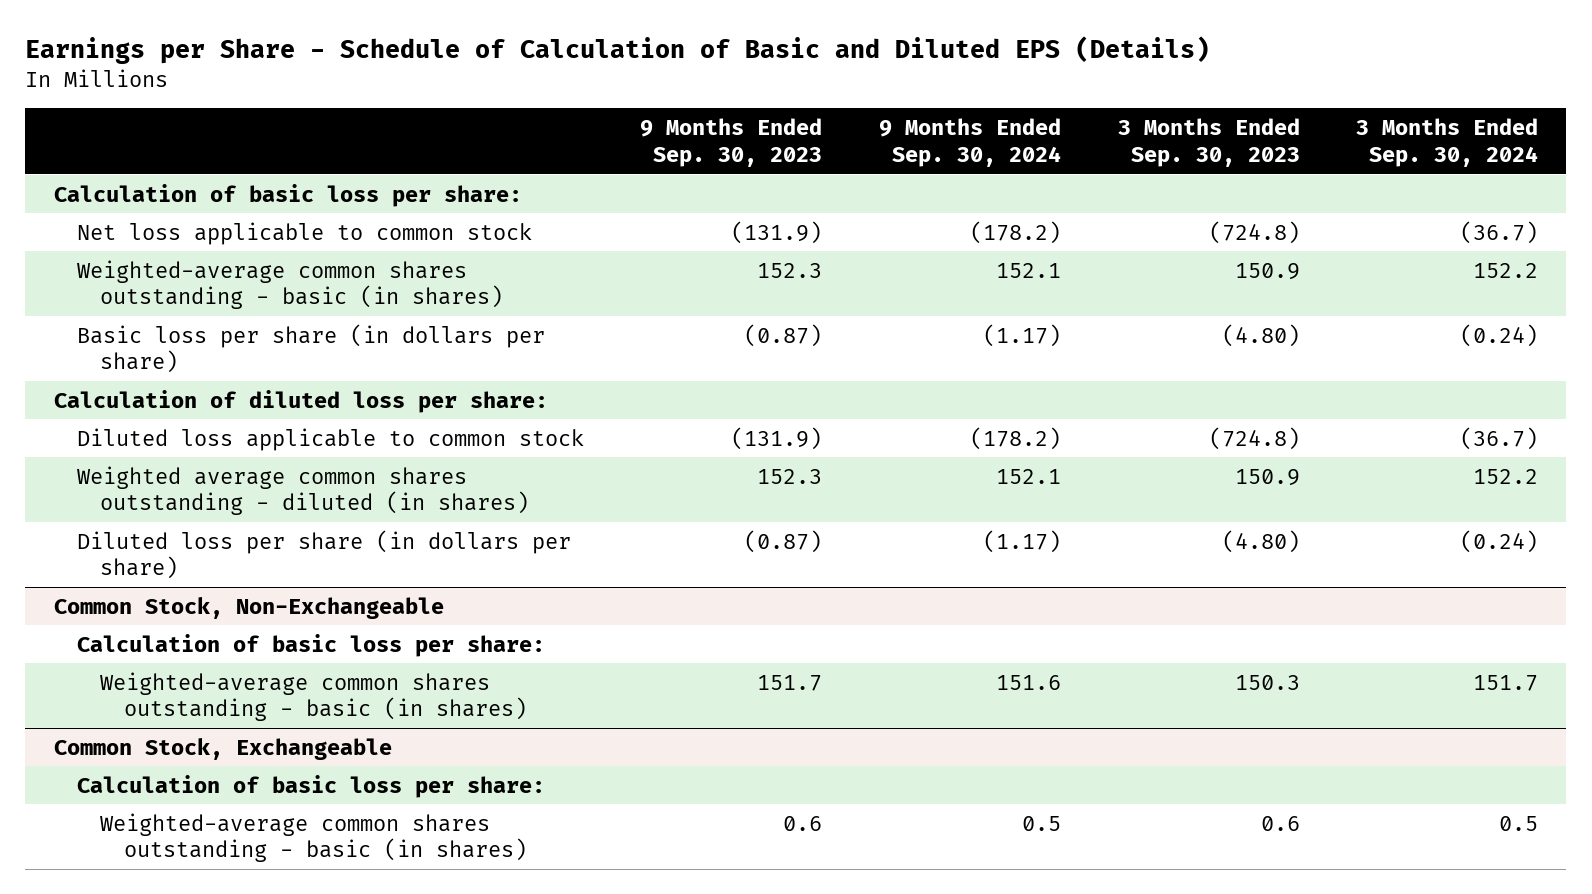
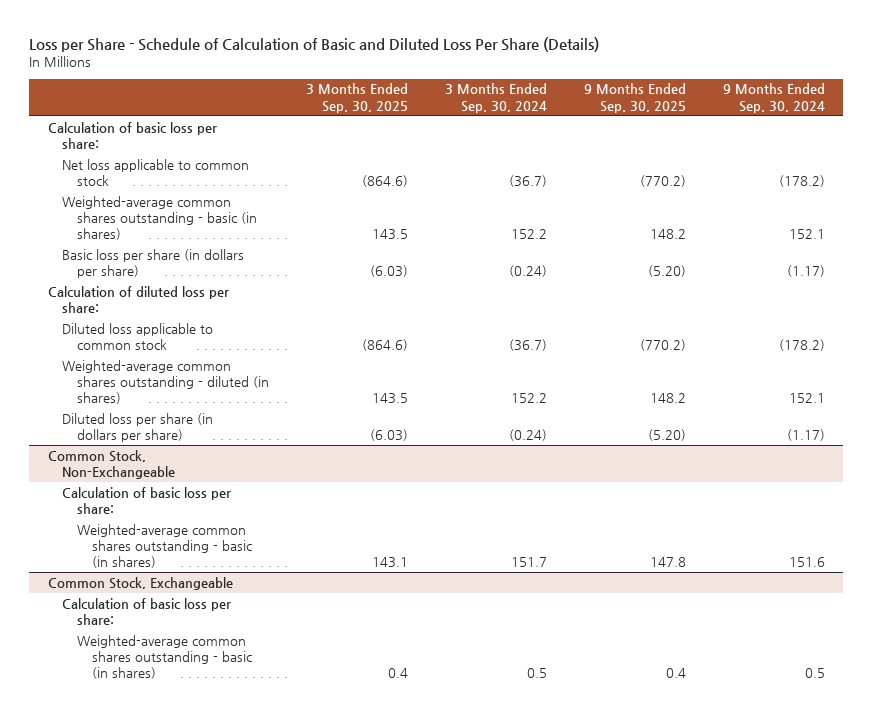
- Earnings per Share - Schedule of Calculation of Basic and Diluted EPS (Details)
+ Loss per Share - Schedule of Calculation of Basic and Diluted Loss Per Share (Details)
- | 9 Months Ended Sep. 30, 2023 | 9 Months Ended Sep. 30, 2024 | 3 Months Ended Sep. 30, 2023 | 3 Months Ended Sep. 30, 2024
+ | 3 Months Ended Sep. 30, 2025 | 3 Months Ended Sep. 30, 2024 | 9 Months Ended Sep. 30, 2025 | 9 Months Ended Sep. 30, 2024
- Weighted average common shares outstanding - diluted (in shares) | 152.3 | 152.1 | 150.9 | 152.2
+ Weighted-average common shares outstanding - diluted (in shares) | 143.5 | 152.2 | 148.2 | 152.1

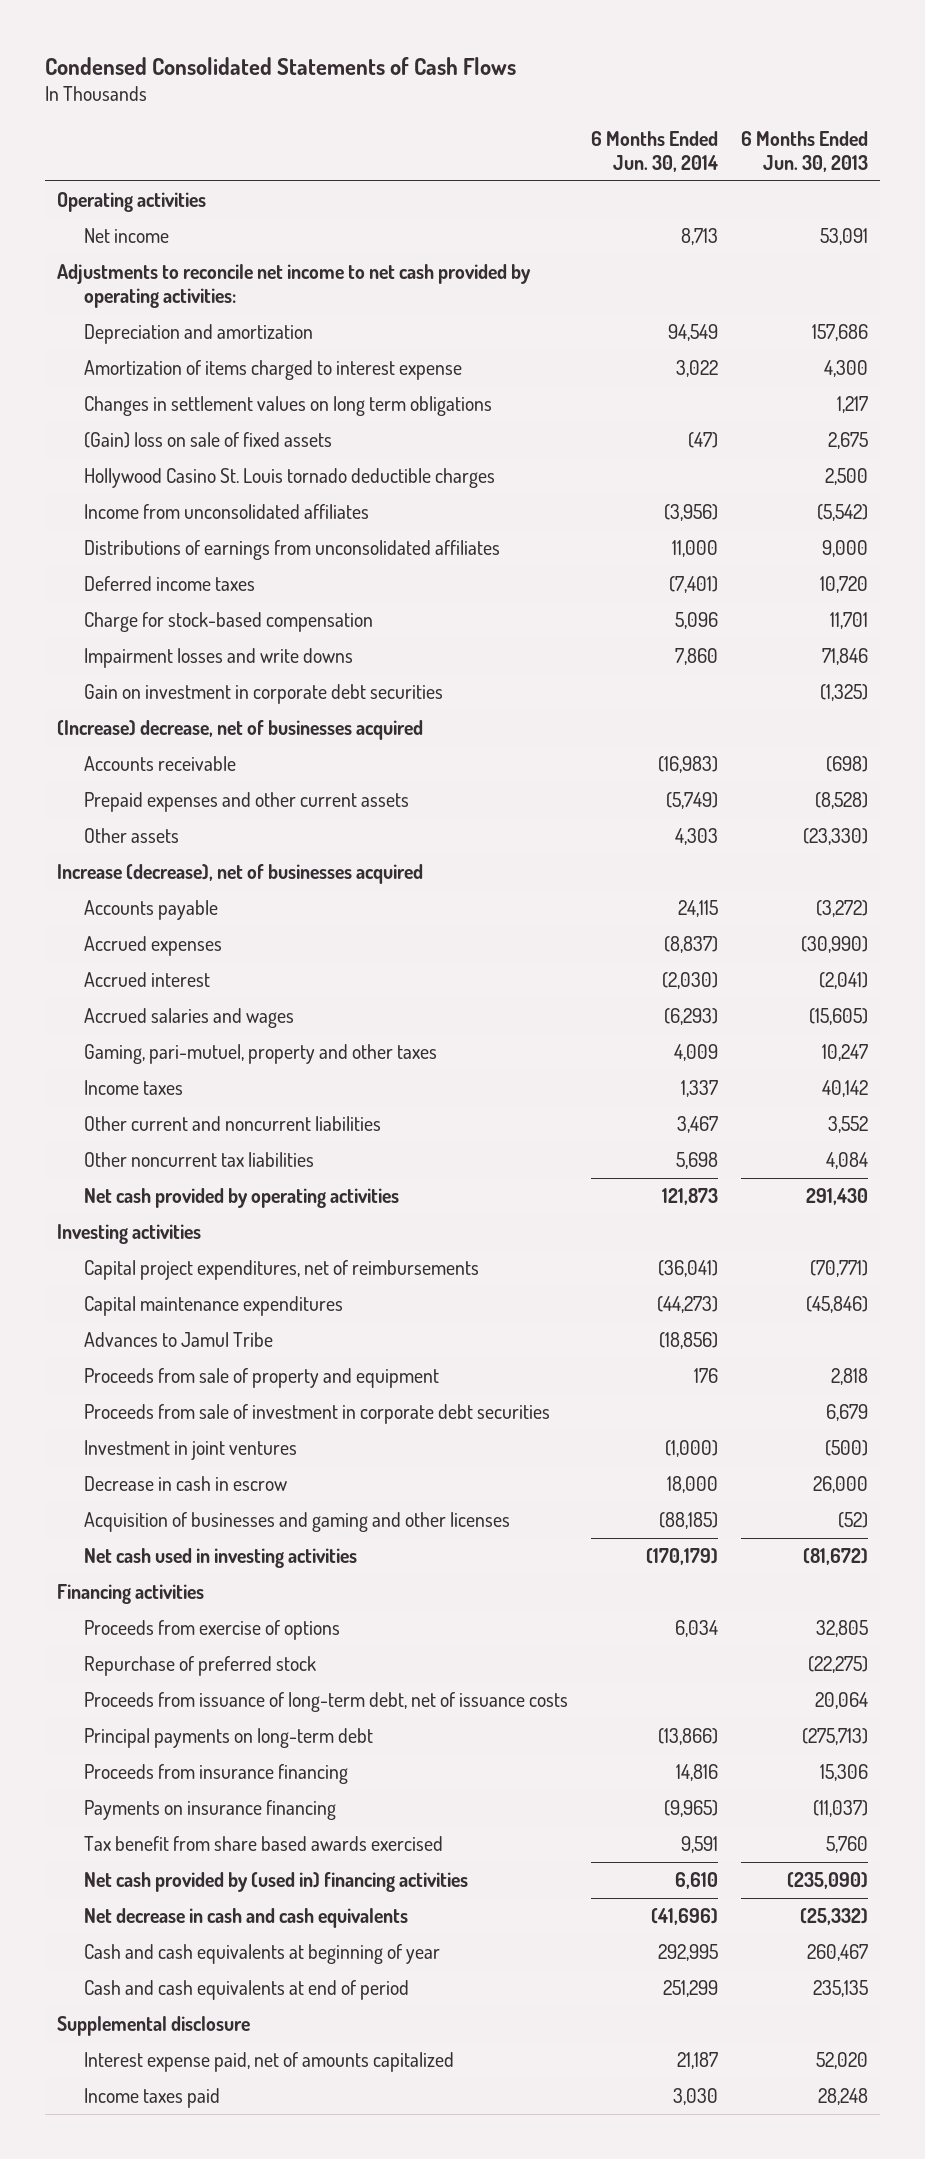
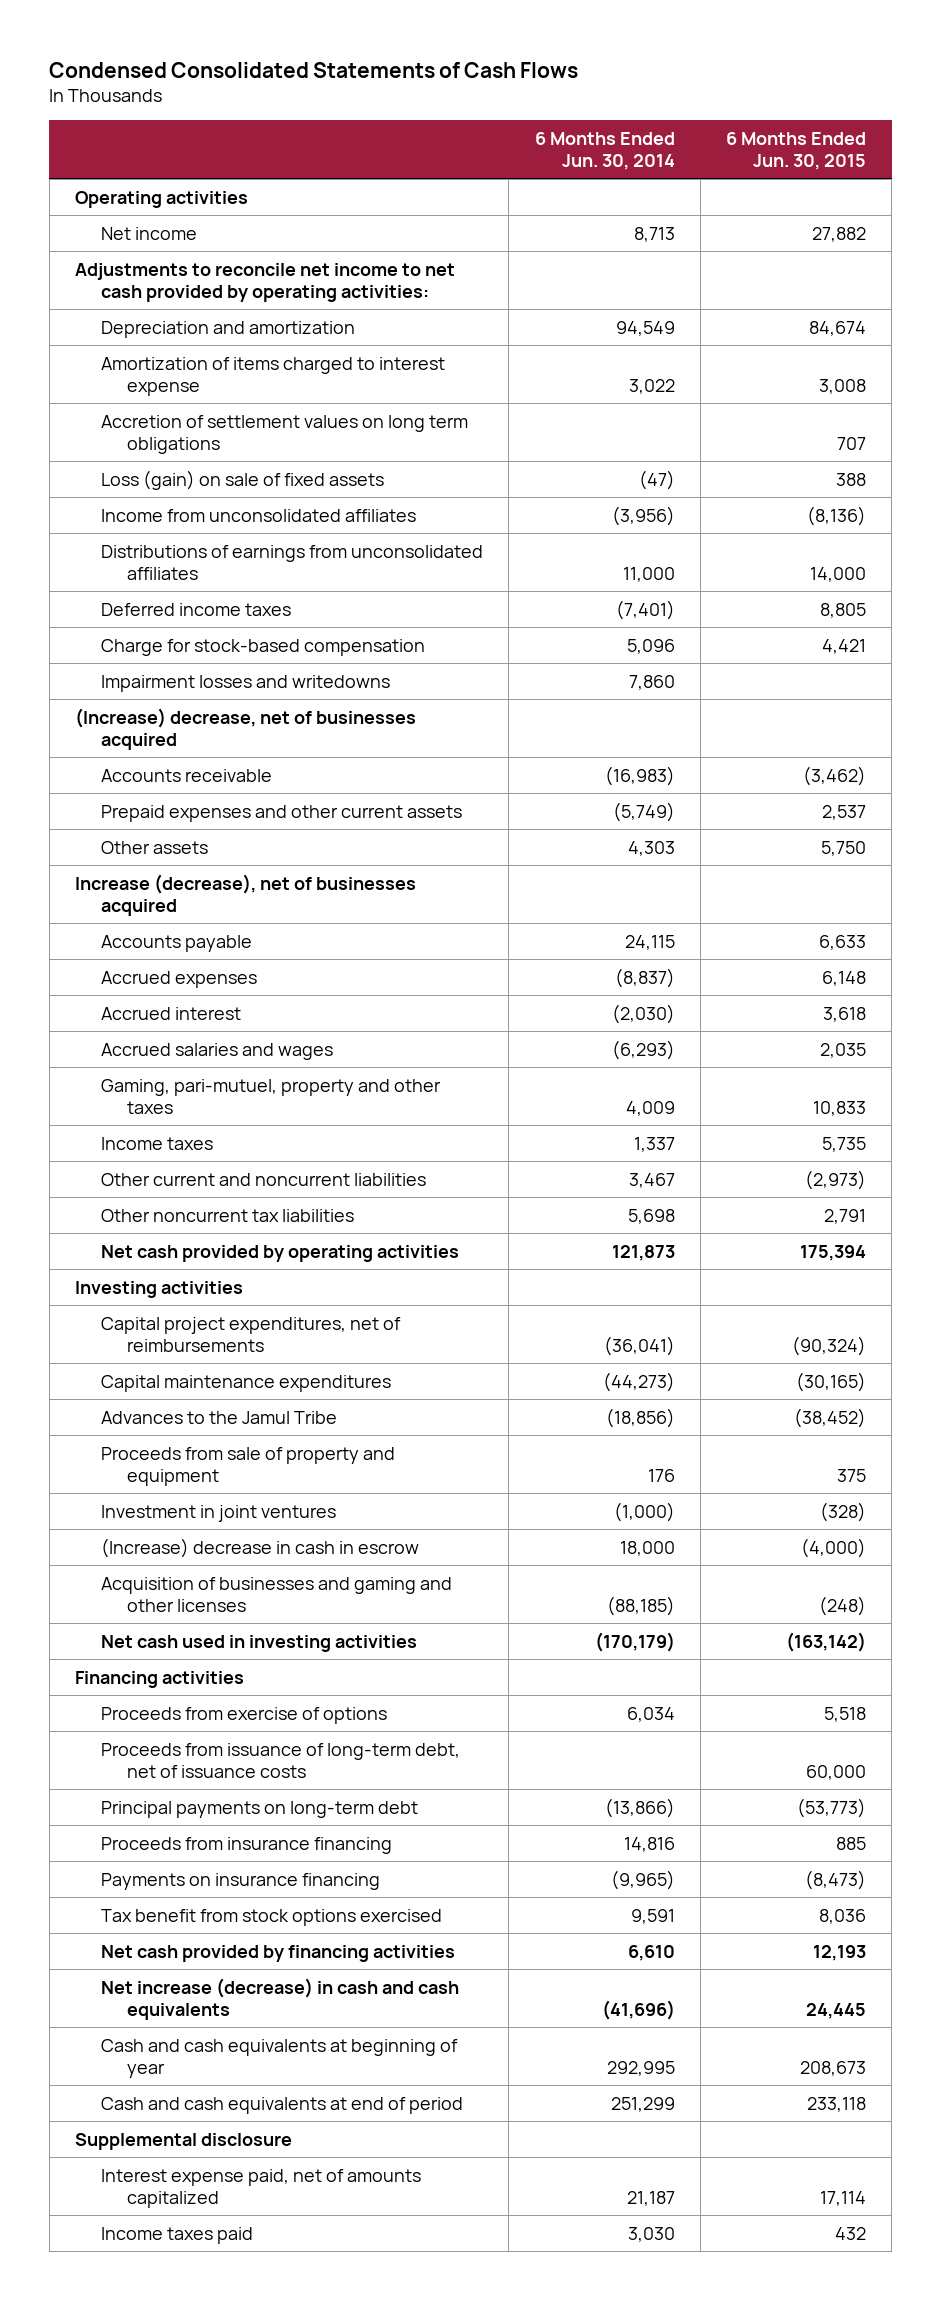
- | 6 Months Ended Jun. 30, 2014 | 6 Months Ended Jun. 30, 2013
+ | 6 Months Ended Jun. 30, 2014 | 6 Months Ended Jun. 30, 2015
- Changes in settlement values on long term obligations | | 1,217
- (Gain) loss on sale of fixed assets | (47) | 2,675
- Hollywood Casino St. Louis tornado deductible charges | | 2,500
+ Accretion of settlement values on long term obligations | | 707
+ Loss (gain) on sale of fixed assets | (47) | 388
- Impairment losses and write downs | 7,860 | 71,846
- Gain on investment in corporate debt securities | | (1,325)
+ Impairment losses and writedowns | 7,860 |
- Advances to Jamul Tribe | (18,856) |
+ Advances to the Jamul Tribe | (18,856) | (38,452)
- Proceeds from sale of investment in corporate debt securities | | 6,679
- Decrease in cash in escrow | 18,000 | 26,000
+ (Increase) decrease in cash in escrow | 18,000 | (4,000)
- Repurchase of preferred stock | | (22,275)
- Tax benefit from share based awards exercised | 9,591 | 5,760
- Net cash provided by (used in) financing activities | 6,610 | (235,090)
- Net decrease in cash and cash equivalents | (41,696) | (25,332)
+ Tax benefit from stock options exercised | 9,591 | 8,036
+ Net cash provided by financing activities | 6,610 | 12,193
+ Net increase (decrease) in cash and cash equivalents | (41,696) | 24,445

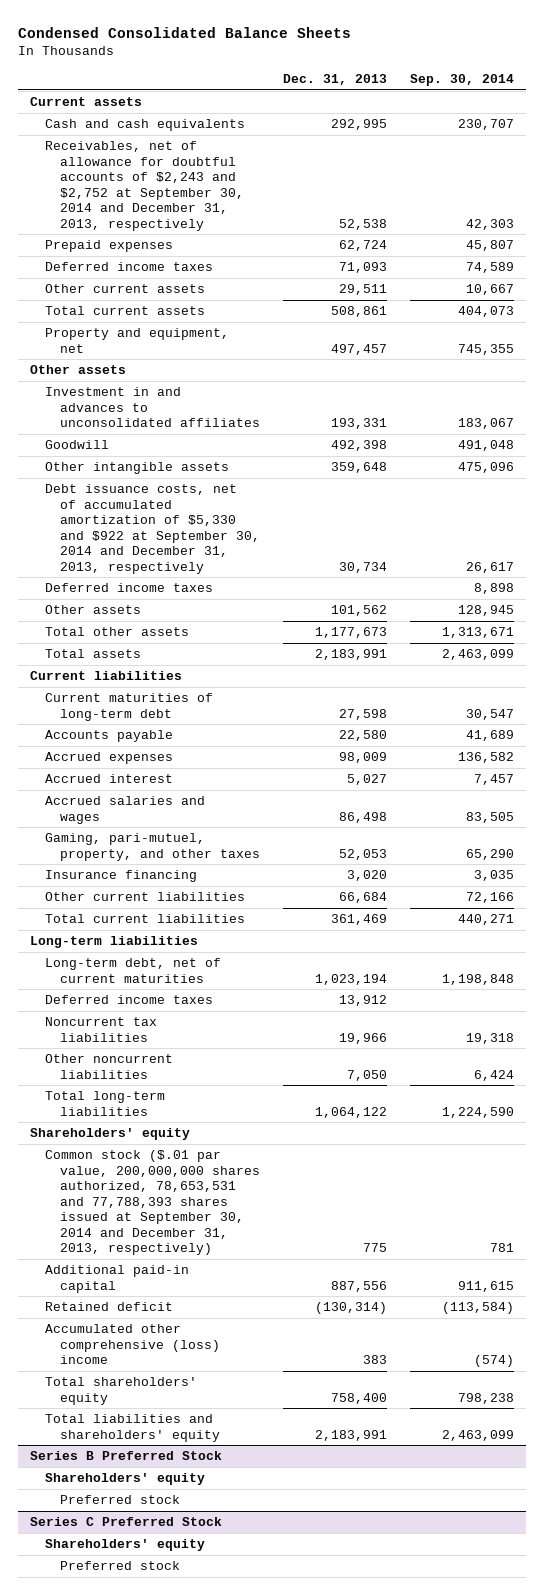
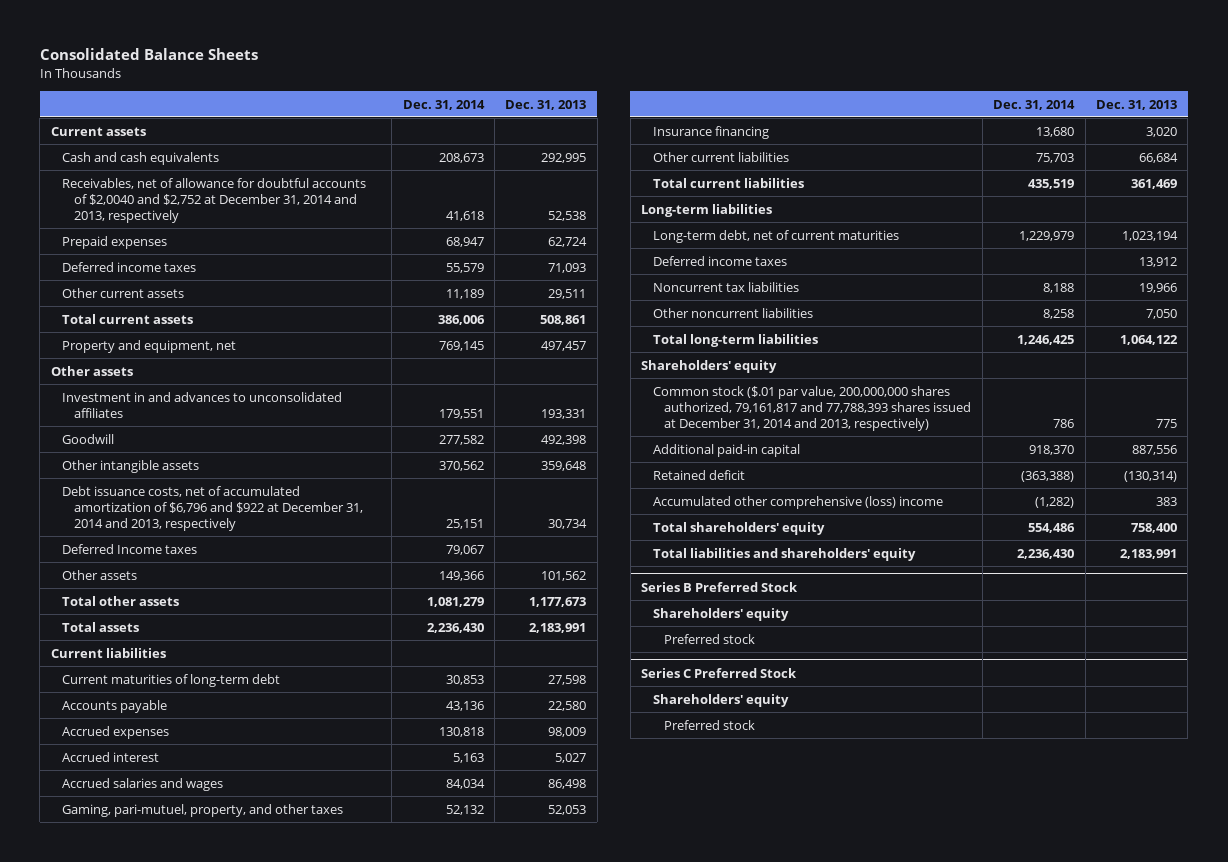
- Condensed Consolidated Balance Sheets
+ Consolidated Balance Sheets
- | Dec. 31, 2013 | Sep. 30, 2014
+ | Dec. 31, 2014 | Dec. 31, 2013
- Receivables, net of allowance for doubtful accounts of $2,243 and $2,752 at September 30, 2014 and December 31, 2013, respectively | 52,538 | 42,303
+ Receivables, net of allowance for doubtful accounts of $2,0040 and $2,752 at December 31, 2014 and 2013, respectively | 41,618 | 52,538
- Debt issuance costs, net of accumulated amortization of $5,330 and $922 at September 30, 2014 and December 31, 2013, respectively | 30,734 | 26,617
- Deferred income taxes | | 8,898
+ Debt issuance costs, net of accumulated amortization of $6,796 and $922 at December 31, 2014 and 2013, respectively | 25,151 | 30,734
+ Deferred Income taxes | 79,067 |
- Common stock ($.01 par value, 200,000,000 shares authorized, 78,653,531 and 77,788,393 shares issued at September 30, 2014 and December 31, 2013, respectively) | 775 | 781
+ Common stock ($.01 par value, 200,000,000 shares authorized, 79,161,817 and 77,788,393 shares issued at December 31, 2014 and 2013, respectively) | 786 | 775

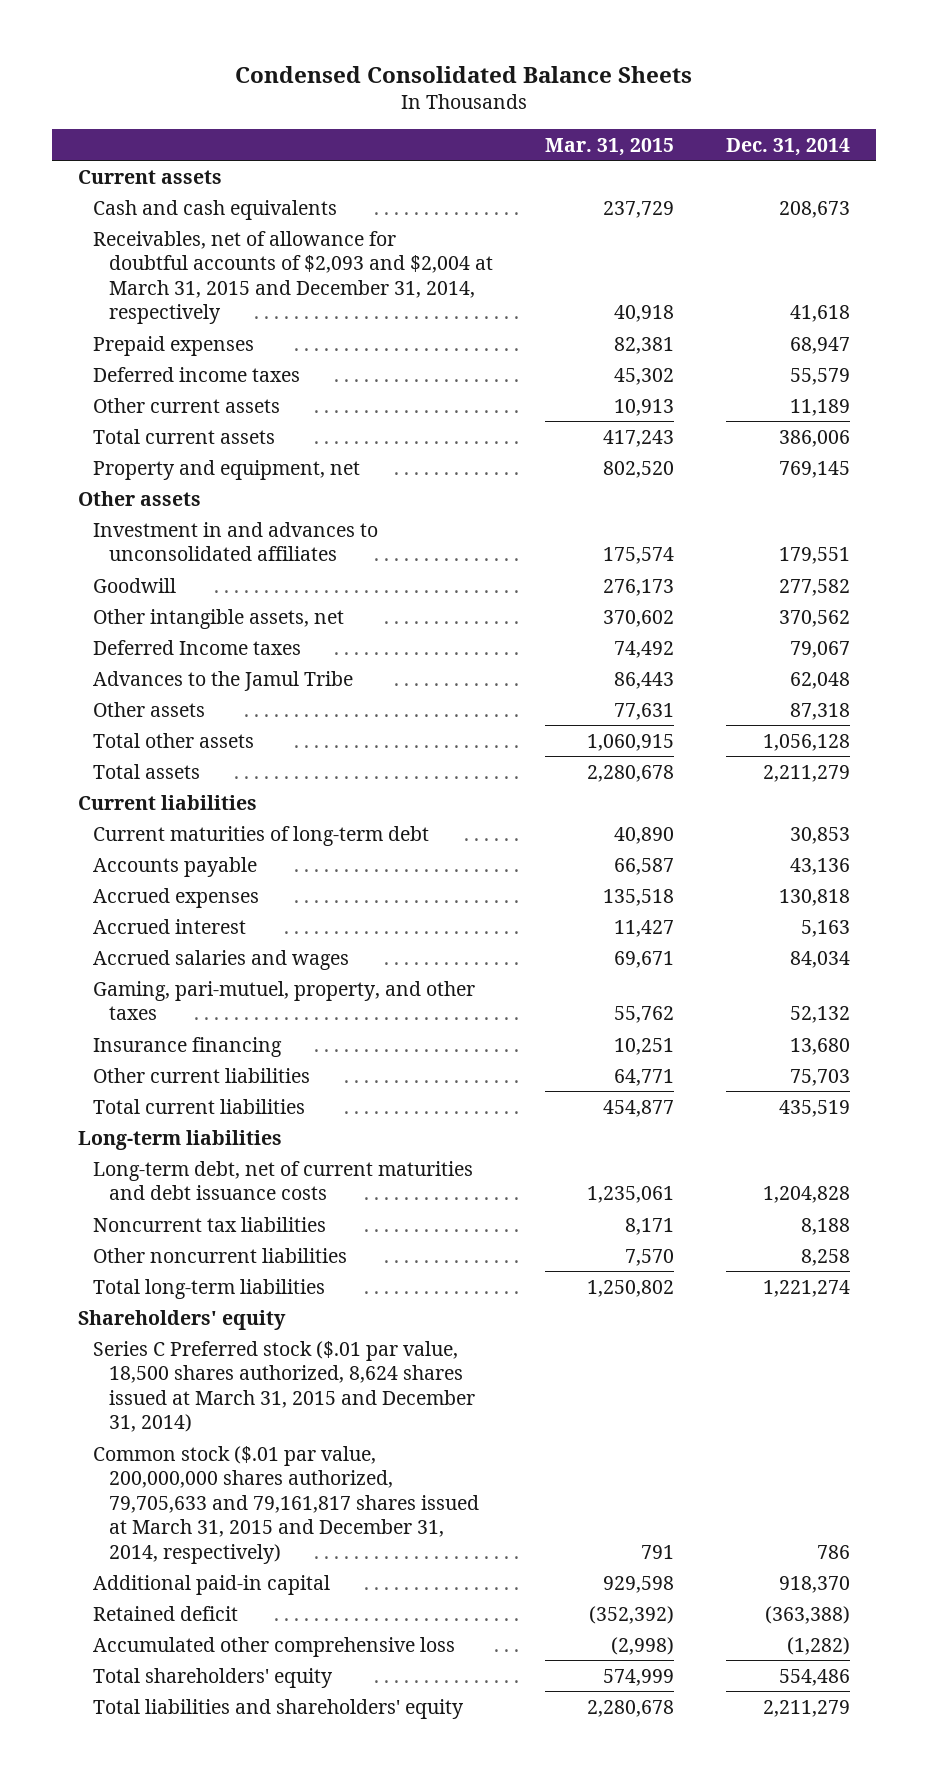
- Consolidated Balance Sheets
+ Condensed Consolidated Balance Sheets
- | Dec. 31, 2014 | Dec. 31, 2013
+ | Mar. 31, 2015 | Dec. 31, 2014
- Receivables, net of allowance for doubtful accounts of $2,0040 and $2,752 at December 31, 2014 and 2013, respectively | 41,618 | 52,538
+ Receivables, net of allowance for doubtful accounts of $2,093 and $2,004 at March 31, 2015 and December 31, 2014, respectively | 40,918 | 41,618
- Other intangible assets | 370,562 | 359,648
- Debt issuance costs, net of accumulated amortization of $6,796 and $922 at December 31, 2014 and 2013, respectively | 25,151 | 30,734
+ Other intangible assets, net | 370,602 | 370,562
- Other assets | 149,366 | 101,562
- Total other assets | 1,081,279 | 1,177,673
- Total assets | 2,236,430 | 2,183,991
+ Advances to the Jamul Tribe | 86,443 | 62,048
+ Other assets | 77,631 | 87,318
+ Total other assets | 1,060,915 | 1,056,128
+ Total assets | 2,280,678 | 2,211,279
- Long-term debt, net of current maturities | 1,229,979 | 1,023,194
- Deferred income taxes | | 13,912
+ Long-term debt, net of current maturities and debt issuance costs | 1,235,061 | 1,204,828
- Total long-term liabilities | 1,246,425 | 1,064,122
+ Total long-term liabilities | 1,250,802 | 1,221,274
- Common stock ($.01 par value, 200,000,000 shares authorized, 79,161,817 and 77,788,393 shares issued at December 31, 2014 and 2013, respectively) | 786 | 775
+ Series C Preferred stock ($.01 par value, 18,500 shares authorized, 8,624 shares issued at March 31, 2015 and December 31, 2014)
+ Common stock ($.01 par value, 200,000,000 shares authorized, 79,705,633 and 79,161,817 shares issued at March 31, 2015 and December 31, 2014, respectively) | 791 | 786
- Accumulated other comprehensive (loss) income | (1,282) | 383
+ Accumulated other comprehensive loss | (2,998) | (1,282)
- Total liabilities and shareholders' equity | 2,236,430 | 2,183,991
- Series B Preferred Stock
- Shareholders' equity
- Preferred stock
- Series C Preferred Stock
- Shareholders' equity
- Preferred stock
+ Total liabilities and shareholders' equity | 2,280,678 | 2,211,279

